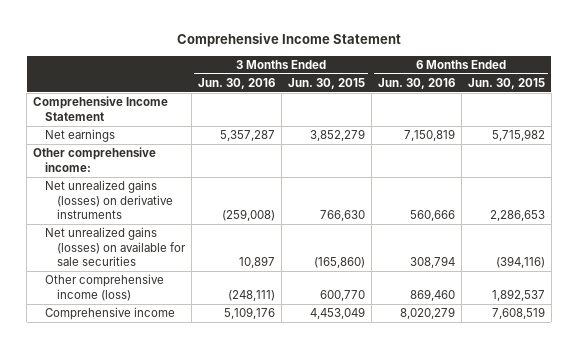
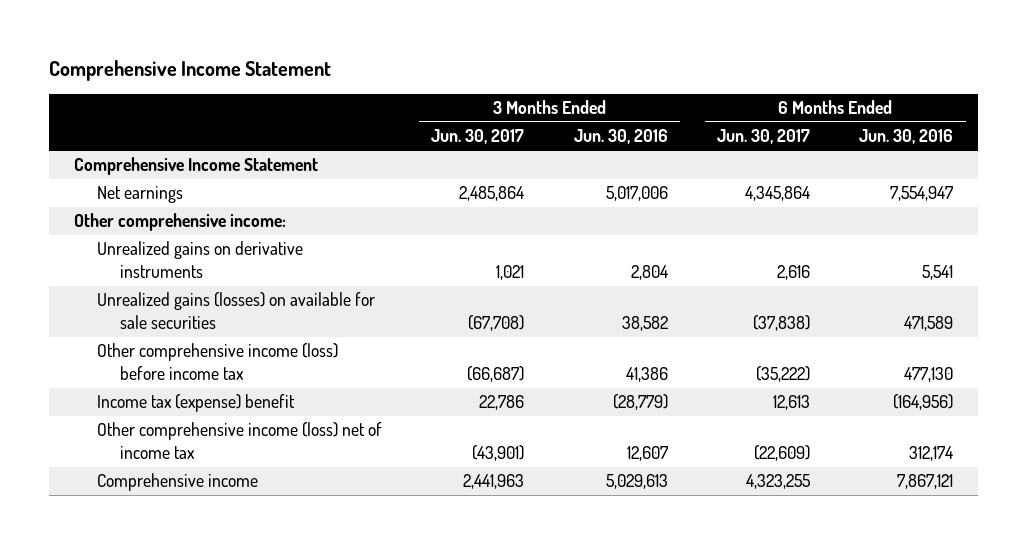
- | 3 Months Ended Jun. 30, 2016 | 3 Months Ended Jun. 30, 2015 | 6 Months Ended Jun. 30, 2016 | 6 Months Ended Jun. 30, 2015
+ | 3 Months Ended Jun. 30, 2017 | 3 Months Ended Jun. 30, 2016 | 6 Months Ended Jun. 30, 2017 | 6 Months Ended Jun. 30, 2016
- Net earnings | 5,357,287 | 3,852,279 | 7,150,819 | 5,715,982
+ Net earnings | 2,485,864 | 5,017,006 | 4,345,864 | 7,554,947
- Net unrealized gains (losses) on derivative instruments | (259,008) | 766,630 | 560,666 | 2,286,653
- Net unrealized gains (losses) on available for sale securities | 10,897 | (165,860) | 308,794 | (394,116)
- Other comprehensive income (loss) | (248,111) | 600,770 | 869,460 | 1,892,537
- Comprehensive income | 5,109,176 | 4,453,049 | 8,020,279 | 7,608,519
+ Unrealized gains on derivative instruments | 1,021 | 2,804 | 2,616 | 5,541
+ Unrealized gains (losses) on available for sale securities | (67,708) | 38,582 | (37,838) | 471,589
+ Other comprehensive income (loss) before income tax | (66,687) | 41,386 | (35,222) | 477,130
+ Income tax (expense) benefit | 22,786 | (28,779) | 12,613 | (164,956)
+ Other comprehensive income (loss) net of income tax | (43,901) | 12,607 | (22,609) | 312,174
+ Comprehensive income | 2,441,963 | 5,029,613 | 4,323,255 | 7,867,121

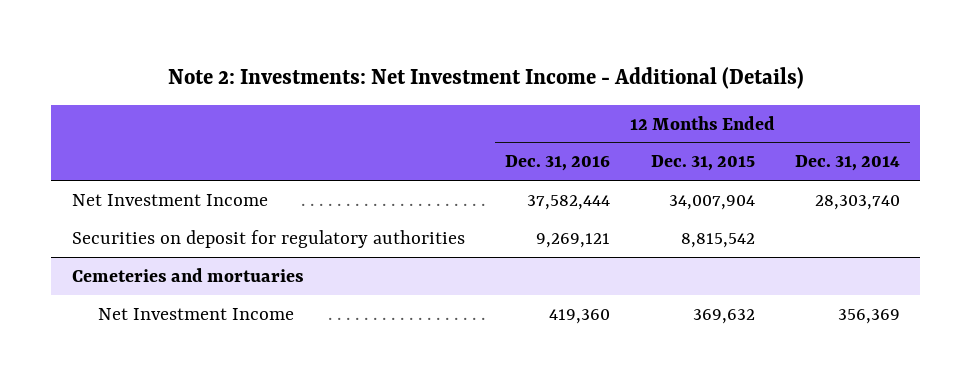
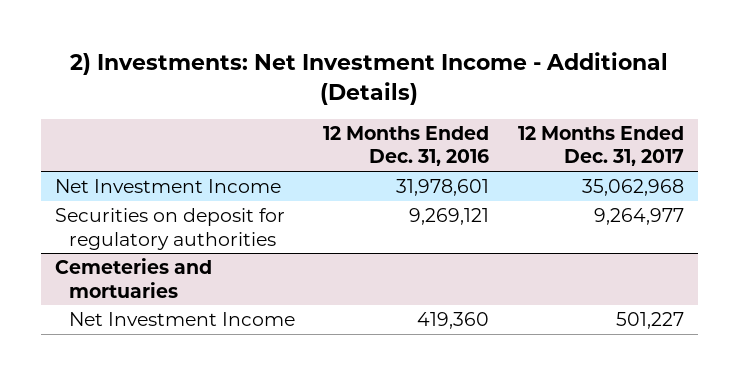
- Note 2: Investments: Net Investment Income - Additional (Details)
+ 2) Investments: Net Investment Income - Additional (Details)
- | 12 Months Ended Dec. 31, 2016 | 12 Months Ended Dec. 31, 2015 | 12 Months Ended Dec. 31, 2014
+ | 12 Months Ended Dec. 31, 2016 | 12 Months Ended Dec. 31, 2017
- Net Investment Income | 37,582,444 | 34,007,904 | 28,303,740
+ Net Investment Income | 31,978,601 | 35,062,968

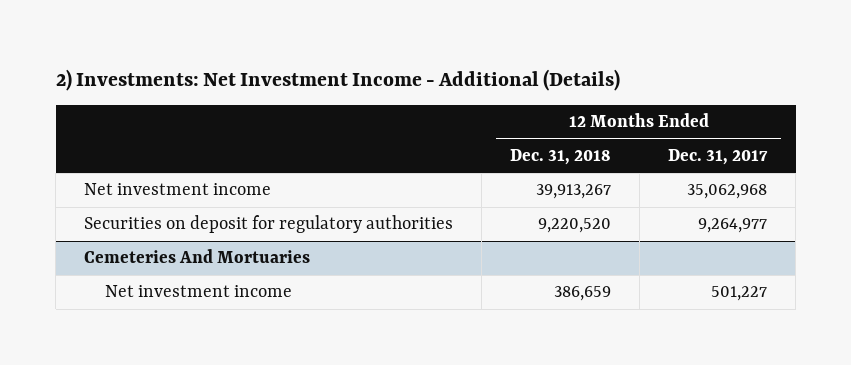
- | 12 Months Ended Dec. 31, 2016 | 12 Months Ended Dec. 31, 2017
+ | 12 Months Ended Dec. 31, 2018 | 12 Months Ended Dec. 31, 2017
- Net Investment Income | 31,978,601 | 35,062,968
+ Net investment income | 39,913,267 | 35,062,968
- Cemeteries and mortuaries
- Net Investment Income | 419,360 | 501,227
+ Cemeteries And Mortuaries
+ Net investment income | 386,659 | 501,227

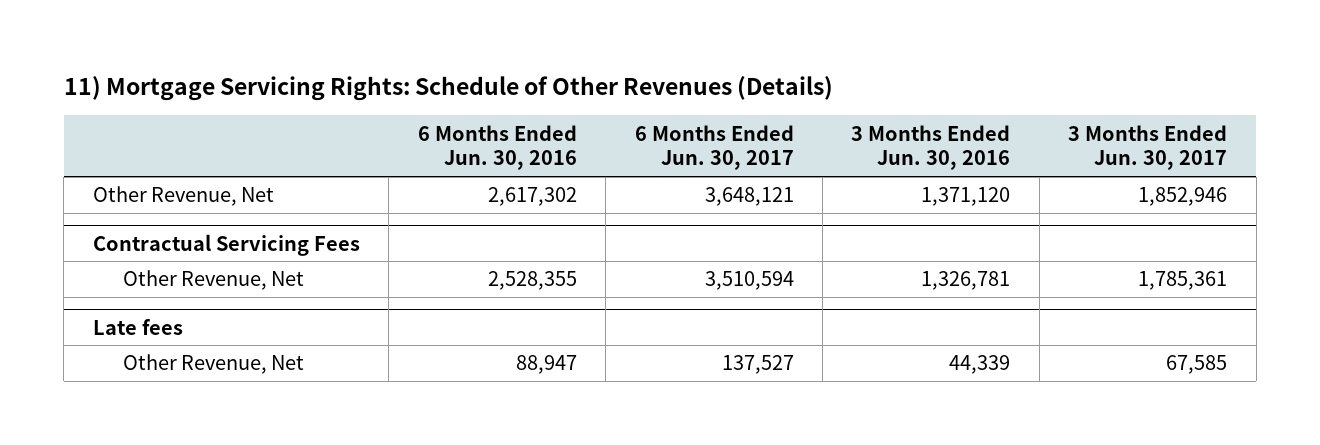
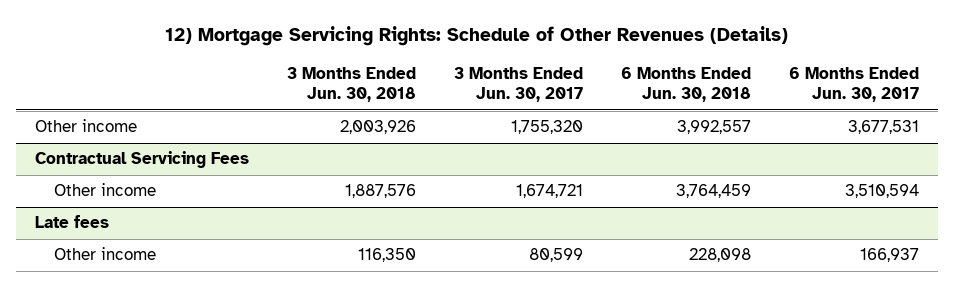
- 11) Mortgage Servicing Rights: Schedule of Other Revenues (Details)
+ 12) Mortgage Servicing Rights: Schedule of Other Revenues (Details)
- | 6 Months Ended Jun. 30, 2016 | 6 Months Ended Jun. 30, 2017 | 3 Months Ended Jun. 30, 2016 | 3 Months Ended Jun. 30, 2017
+ | 3 Months Ended Jun. 30, 2018 | 3 Months Ended Jun. 30, 2017 | 6 Months Ended Jun. 30, 2018 | 6 Months Ended Jun. 30, 2017
- Other Revenue, Net | 2,617,302 | 3,648,121 | 1,371,120 | 1,852,946
+ Other income | 2,003,926 | 1,755,320 | 3,992,557 | 3,677,531
@ Contractual Servicing Fees
- Other Revenue, Net | 2,528,355 | 3,510,594 | 1,326,781 | 1,785,361
+ Other income | 1,887,576 | 1,674,721 | 3,764,459 | 3,510,594
@ Late fees
- Other Revenue, Net | 88,947 | 137,527 | 44,339 | 67,585
+ Other income | 116,350 | 80,599 | 228,098 | 166,937

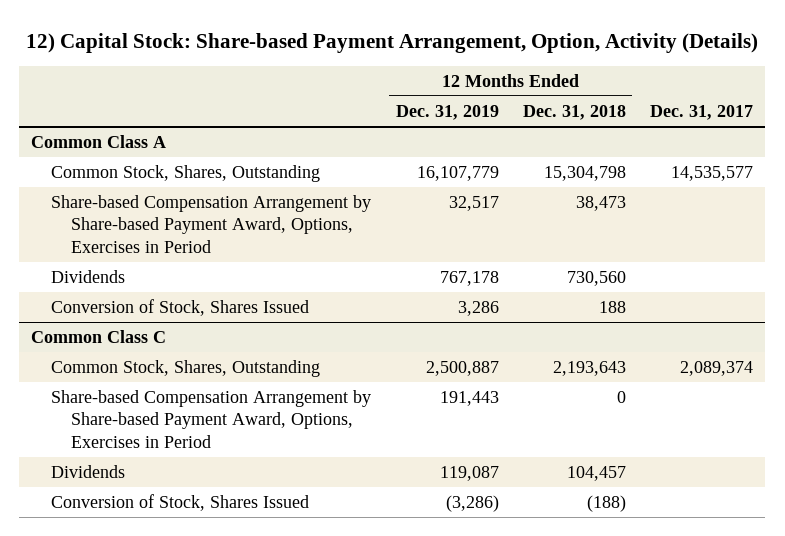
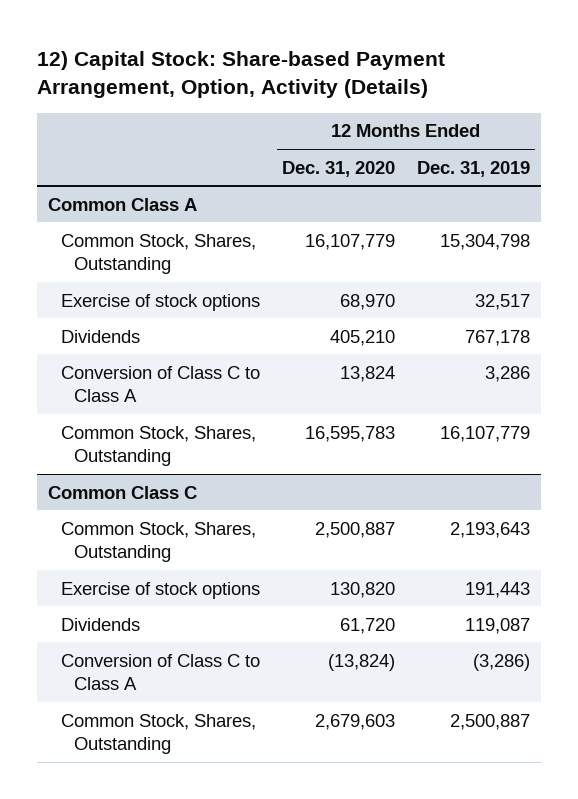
- | 12 Months Ended Dec. 31, 2019 | 12 Months Ended Dec. 31, 2018 | Dec. 31, 2017
+ | 12 Months Ended Dec. 31, 2020 | 12 Months Ended Dec. 31, 2019
@ Common Class A
- Share-based Compensation Arrangement by Share-based Payment Award, Options, Exercises in Period | 32,517 | 38,473 |
+ Common Stock, Shares, Outstanding | 16,107,779 | 15,304,798
+ Exercise of stock options | 68,970 | 32,517
- Conversion of Stock, Shares Issued | 3,286 | 188 |
+ Conversion of Class C to Class A | 13,824 | 3,286
moved down: Common Stock, Shares, Outstanding | 16,595,783 | 16,107,779
@ Common Class C
- Share-based Compensation Arrangement by Share-based Payment Award, Options, Exercises in Period | 191,443 | 0 |
+ Common Stock, Shares, Outstanding | 2,500,887 | 2,193,643
+ Exercise of stock options | 130,820 | 191,443
- Conversion of Stock, Shares Issued | (3,286) | (188) |
+ Conversion of Class C to Class A | (13,824) | (3,286)
moved down: Common Stock, Shares, Outstanding | 2,679,603 | 2,500,887

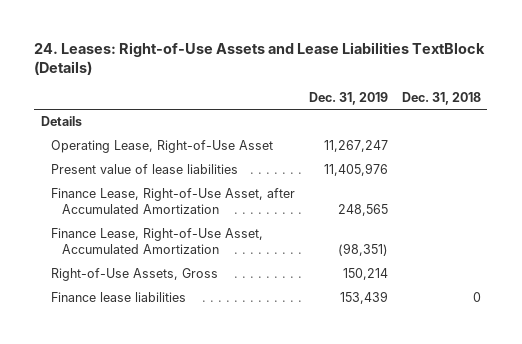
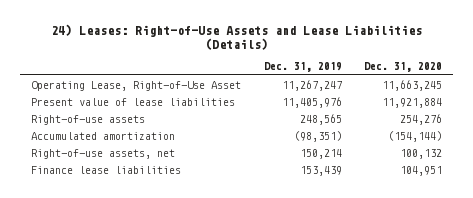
- 24. Leases: Right-of-Use Assets and Lease Liabilities TextBlock (Details)
+ 24) Leases: Right-of-Use Assets and Lease Liabilities (Details)
- | Dec. 31, 2019 | Dec. 31, 2018
+ | Dec. 31, 2019 | Dec. 31, 2020
- Details
- Finance Lease, Right-of-Use Asset, after Accumulated Amortization | 248,565 |
- Finance Lease, Right-of-Use Asset, Accumulated Amortization | (98,351) |
- Right-of-Use Assets, Gross | 150,214 |
+ Right-of-use assets | 248,565 | 254,276
+ Accumulated amortization | (98,351) | (154,144)
+ Right-of-use assets, net | 150,214 | 100,132

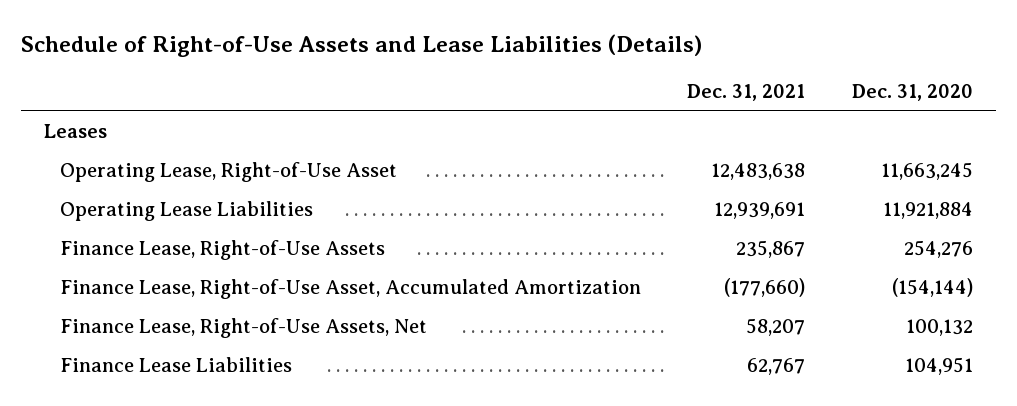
- 24) Leases: Right-of-Use Assets and Lease Liabilities (Details)
+ Schedule of Right-of-Use Assets and Lease Liabilities (Details)
- | Dec. 31, 2019 | Dec. 31, 2020
+ | Dec. 31, 2021 | Dec. 31, 2020
+ Leases
- Present value of lease liabilities | 11,405,976 | 11,921,884
- Right-of-use assets | 248,565 | 254,276
- Accumulated amortization | (98,351) | (154,144)
- Right-of-use assets, net | 150,214 | 100,132
- Finance lease liabilities | 153,439 | 104,951
+ Operating Lease Liabilities | 12,939,691 | 11,921,884
+ Finance Lease, Right-of-Use Assets | 235,867 | 254,276
+ Finance Lease, Right-of-Use Asset, Accumulated Amortization | (177,660) | (154,144)
+ Finance Lease, Right-of-Use Assets, Net | 58,207 | 100,132
+ Finance Lease Liabilities | 62,767 | 104,951

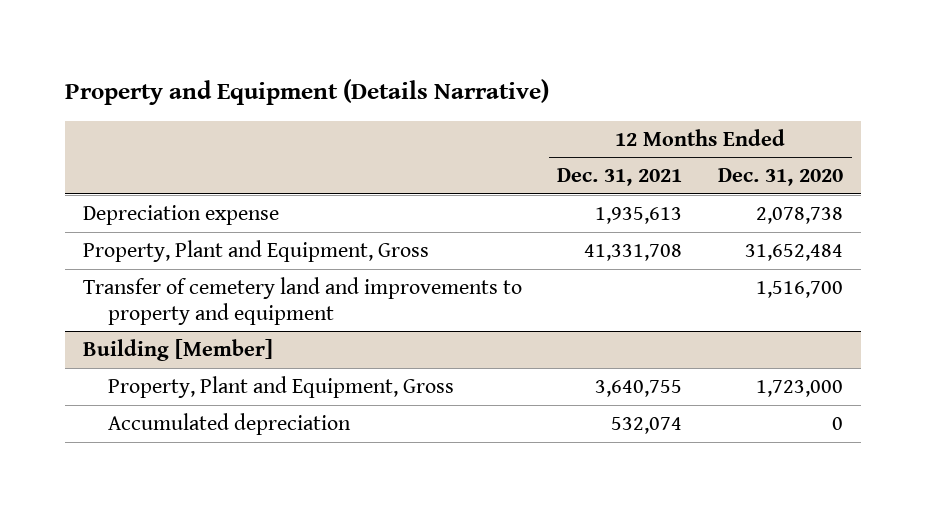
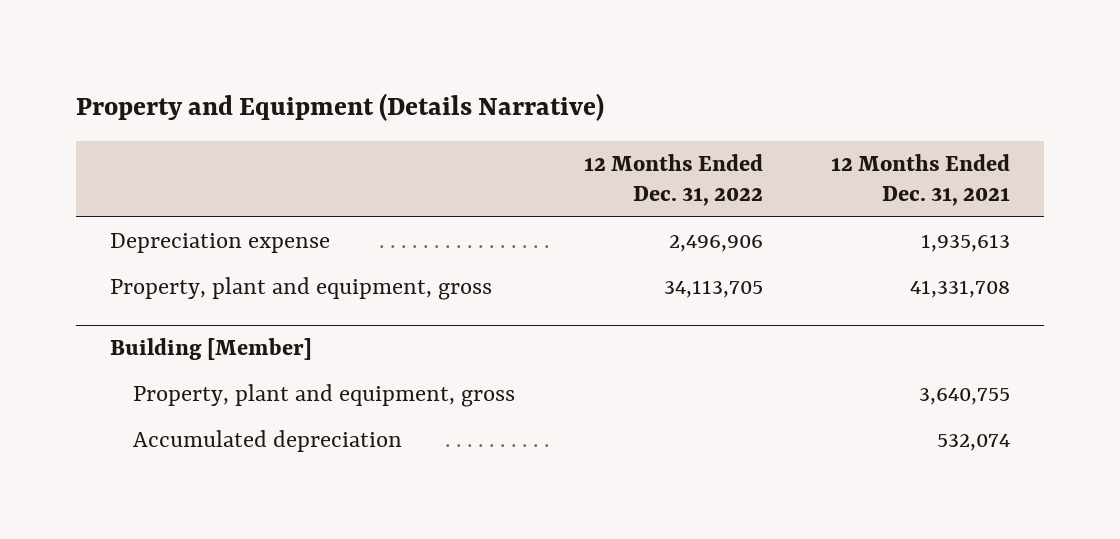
- | 12 Months Ended Dec. 31, 2021 | 12 Months Ended Dec. 31, 2020
+ | 12 Months Ended Dec. 31, 2022 | 12 Months Ended Dec. 31, 2021
- Property, Plant and Equipment, Gross | 41,331,708 | 31,652,484
- Transfer of cemetery land and improvements to property and equipment | | 1,516,700
+ Property, plant and equipment, gross | 34,113,705 | 41,331,708
@ Building [Member]
- Property, Plant and Equipment, Gross | 3,640,755 | 1,723,000
+ Property, plant and equipment, gross | | 3,640,755

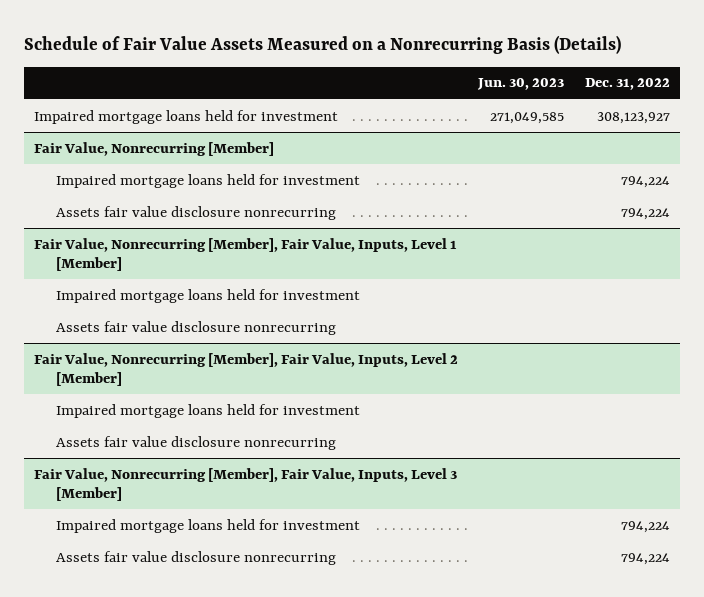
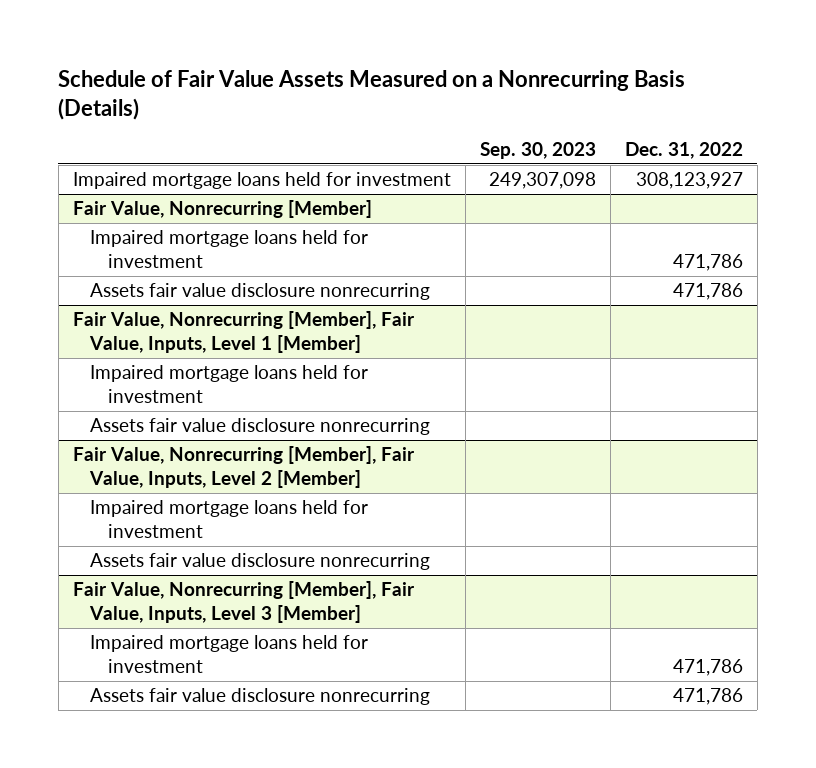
- | Jun. 30, 2023 | Dec. 31, 2022
+ | Sep. 30, 2023 | Dec. 31, 2022
@ Fair Value, Nonrecurring [Member]
- Impaired mortgage loans held for investment | | 794,224
- Assets fair value disclosure nonrecurring | | 794,224
+ Impaired mortgage loans held for investment | | 471,786
+ Assets fair value disclosure nonrecurring | | 471,786
@ Fair Value, Nonrecurring [Member], Fair Value, Inputs, Level 3 [Member]
- Impaired mortgage loans held for investment | | 794,224
- Assets fair value disclosure nonrecurring | | 794,224
+ Impaired mortgage loans held for investment | | 471,786
+ Assets fair value disclosure nonrecurring | | 471,786

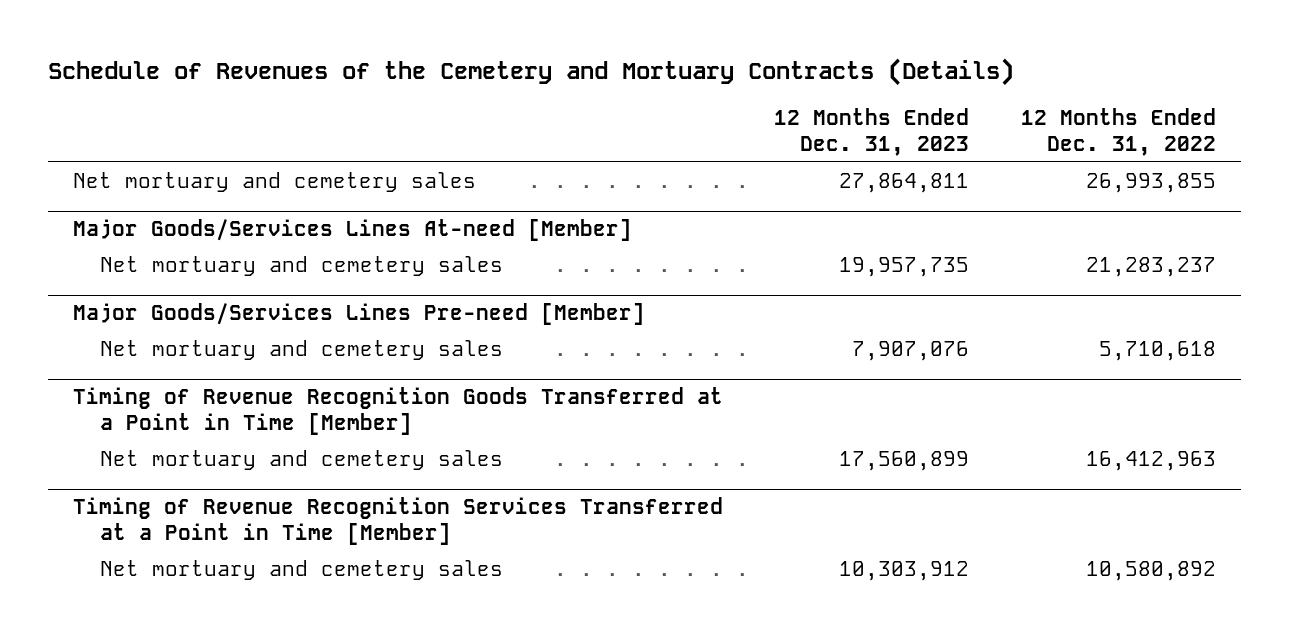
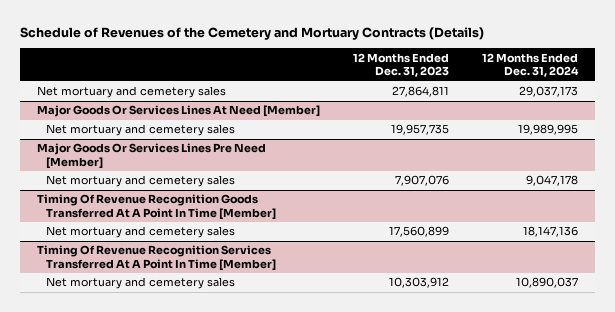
- | 12 Months Ended Dec. 31, 2023 | 12 Months Ended Dec. 31, 2022
+ | 12 Months Ended Dec. 31, 2023 | 12 Months Ended Dec. 31, 2024
- Major Goods/Services Lines At-need [Member]
+ Major Goods Or Services Lines At Need [Member]
- Major Goods/Services Lines Pre-need [Member]
+ Major Goods Or Services Lines Pre Need [Member]
- Timing of Revenue Recognition Goods Transferred at a Point in Time [Member]
+ Timing Of Revenue Recognition Goods Transferred At A Point In Time [Member]
- Timing of Revenue Recognition Services Transferred at a Point in Time [Member]
+ Timing Of Revenue Recognition Services Transferred At A Point In Time [Member]

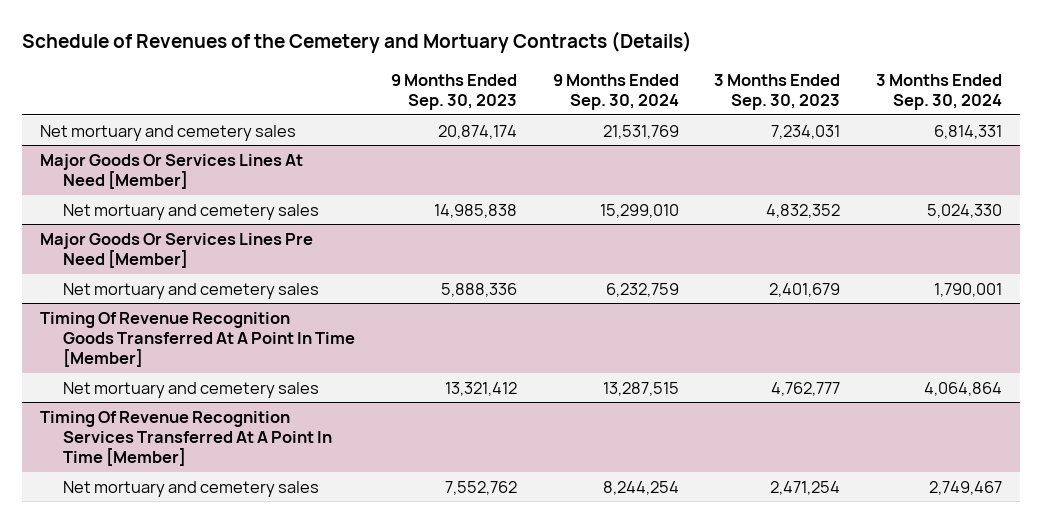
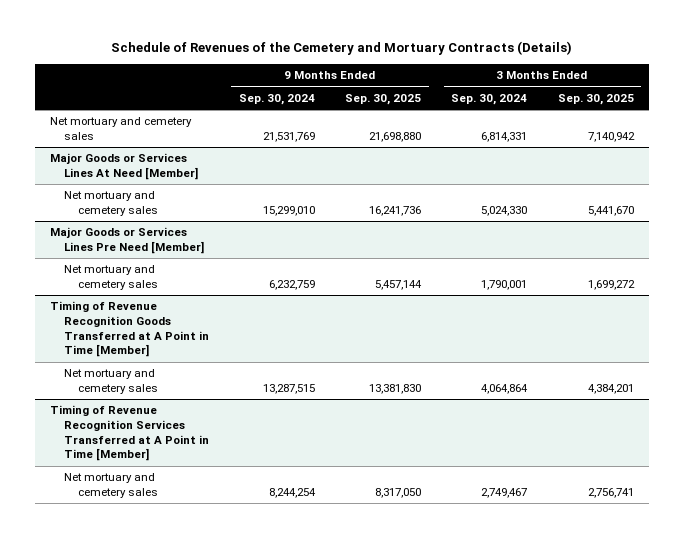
- | 9 Months Ended Sep. 30, 2023 | 9 Months Ended Sep. 30, 2024 | 3 Months Ended Sep. 30, 2023 | 3 Months Ended Sep. 30, 2024
+ | 9 Months Ended Sep. 30, 2024 | 9 Months Ended Sep. 30, 2025 | 3 Months Ended Sep. 30, 2024 | 3 Months Ended Sep. 30, 2025
- Major Goods Or Services Lines At Need [Member]
+ Major Goods or Services Lines At Need [Member]
- Major Goods Or Services Lines Pre Need [Member]
+ Major Goods or Services Lines Pre Need [Member]
- Timing Of Revenue Recognition Goods Transferred At A Point In Time [Member]
+ Timing of Revenue Recognition Goods Transferred at A Point in Time [Member]
- Timing Of Revenue Recognition Services Transferred At A Point In Time [Member]
+ Timing of Revenue Recognition Services Transferred at A Point in Time [Member]

